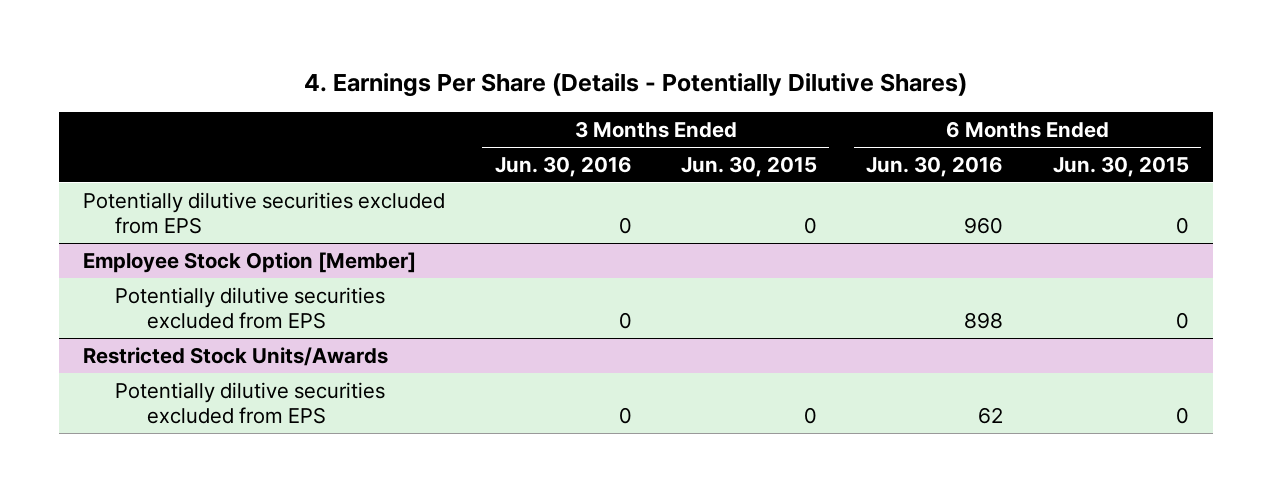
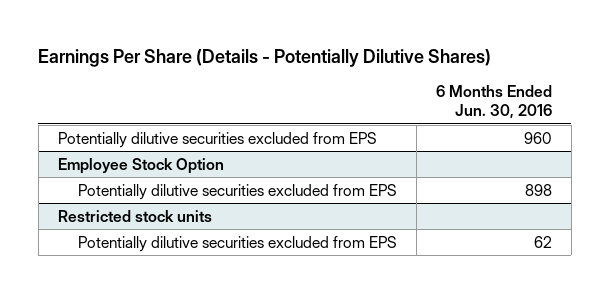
- 4. Earnings Per Share (Details - Potentially Dilutive Shares)
+ Earnings Per Share (Details - Potentially Dilutive Shares)
- | 3 Months Ended Jun. 30, 2016 | 3 Months Ended Jun. 30, 2015 | 6 Months Ended Jun. 30, 2016 | 6 Months Ended Jun. 30, 2015
+ | 6 Months Ended Jun. 30, 2016
- Employee Stock Option [Member]
+ Employee Stock Option
- Restricted Stock Units/Awards
+ Restricted stock units

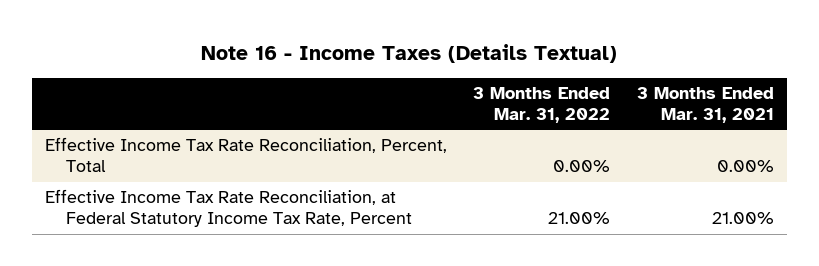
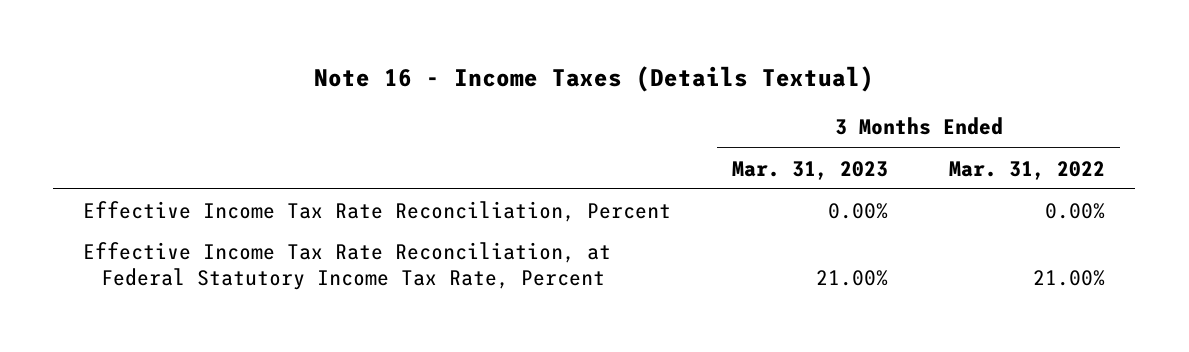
- | 3 Months Ended Mar. 31, 2022 | 3 Months Ended Mar. 31, 2021
+ | 3 Months Ended Mar. 31, 2023 | 3 Months Ended Mar. 31, 2022
- Effective Income Tax Rate Reconciliation, Percent, Total | 0.00% | 0.00%
+ Effective Income Tax Rate Reconciliation, Percent | 0.00% | 0.00%

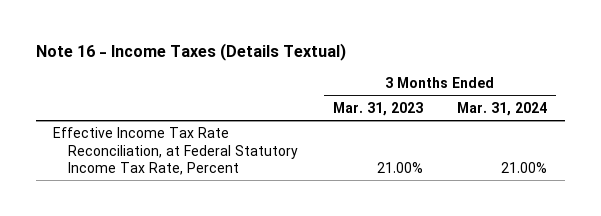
- | 3 Months Ended Mar. 31, 2023 | 3 Months Ended Mar. 31, 2022
+ | 3 Months Ended Mar. 31, 2023 | 3 Months Ended Mar. 31, 2024
- Effective Income Tax Rate Reconciliation, Percent | 0.00% | 0.00%

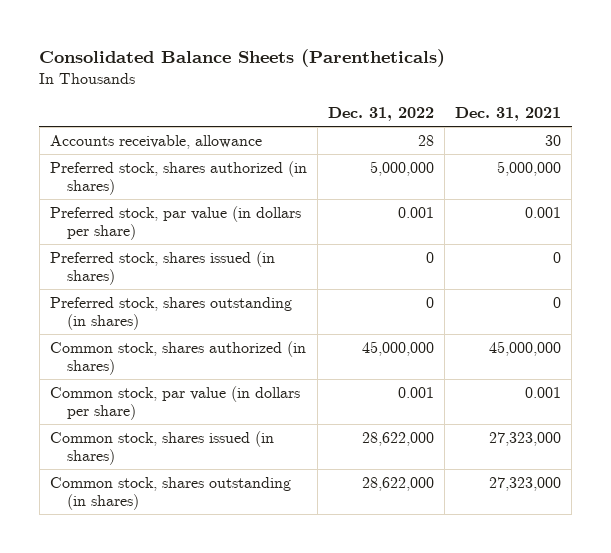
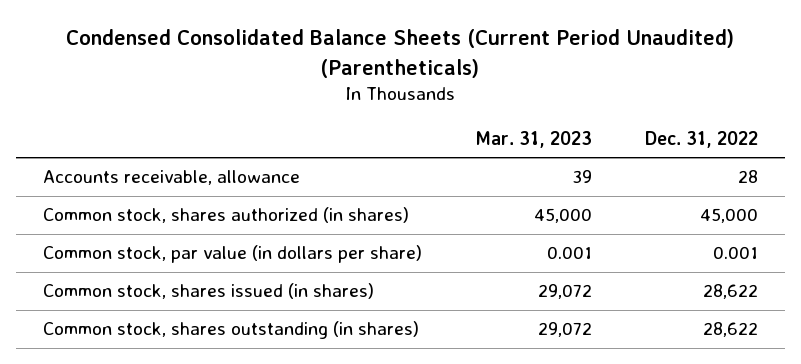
- Consolidated Balance Sheets (Parentheticals)
+ Condensed Consolidated Balance Sheets (Current Period Unaudited) (Parentheticals)
- | Dec. 31, 2022 | Dec. 31, 2021
+ | Mar. 31, 2023 | Dec. 31, 2022
- Preferred stock, shares authorized (in shares) | 5,000,000 | 5,000,000
- Preferred stock, par value (in dollars per share) | 0.001 | 0.001
- Preferred stock, shares issued (in shares) | 0 | 0
- Preferred stock, shares outstanding (in shares) | 0 | 0
- Common stock, shares authorized (in shares) | 45,000,000 | 45,000,000
+ Common stock, shares authorized (in shares) | 45,000 | 45,000
- Common stock, shares issued (in shares) | 28,622,000 | 27,323,000
- Common stock, shares outstanding (in shares) | 28,622,000 | 27,323,000
+ Common stock, shares issued (in shares) | 29,072 | 28,622
+ Common stock, shares outstanding (in shares) | 29,072 | 28,622

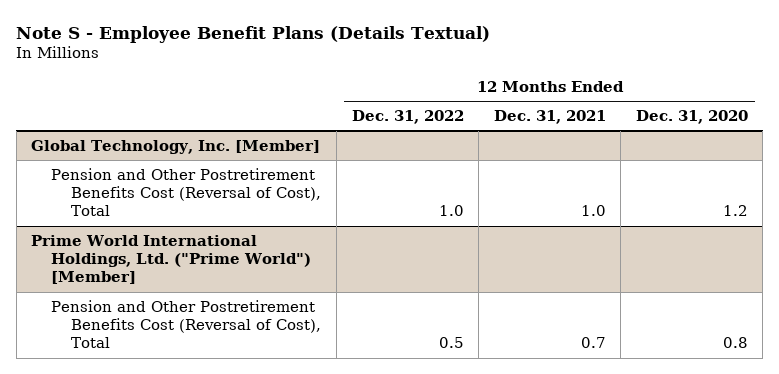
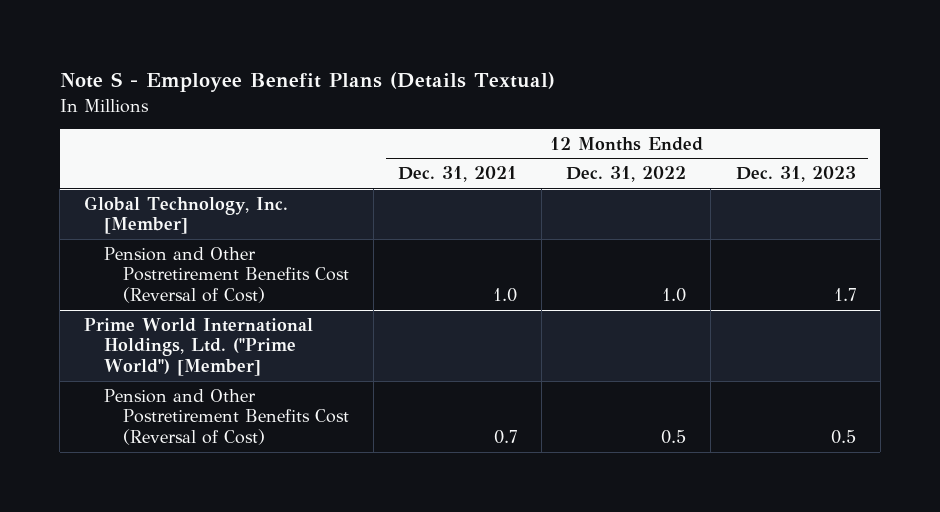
- | 12 Months Ended Dec. 31, 2022 | 12 Months Ended Dec. 31, 2021 | 12 Months Ended Dec. 31, 2020
+ | 12 Months Ended Dec. 31, 2021 | 12 Months Ended Dec. 31, 2022 | 12 Months Ended Dec. 31, 2023
@ Global Technology, Inc. [Member]
- Pension and Other Postretirement Benefits Cost (Reversal of Cost), Total | 1.0 | 1.0 | 1.2
+ Pension and Other Postretirement Benefits Cost (Reversal of Cost) | 1.0 | 1.0 | 1.7
@ Prime World International Holdings, Ltd. ("Prime World") [Member]
- Pension and Other Postretirement Benefits Cost (Reversal of Cost), Total | 0.5 | 0.7 | 0.8
+ Pension and Other Postretirement Benefits Cost (Reversal of Cost) | 0.7 | 0.5 | 0.5

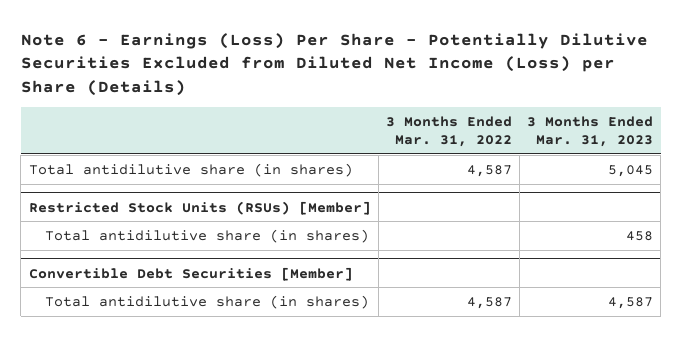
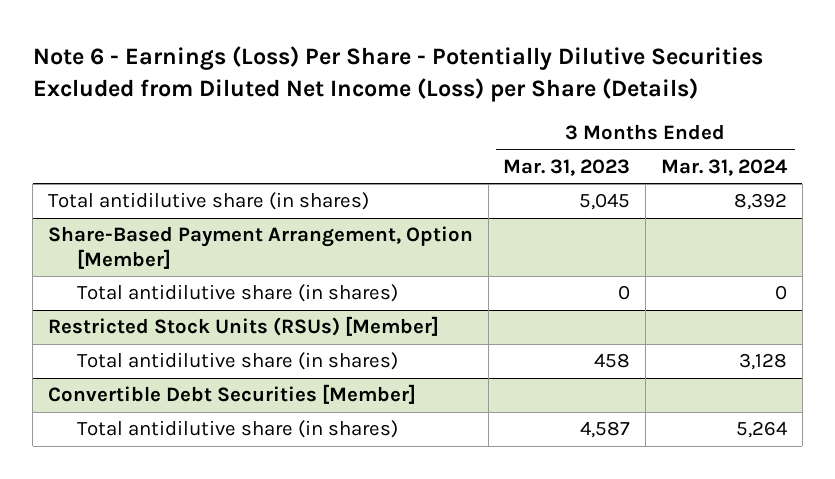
- | 3 Months Ended Mar. 31, 2022 | 3 Months Ended Mar. 31, 2023
+ | 3 Months Ended Mar. 31, 2023 | 3 Months Ended Mar. 31, 2024
+ Share-Based Payment Arrangement, Option [Member]
+ Total antidilutive share (in shares) | 0 | 0

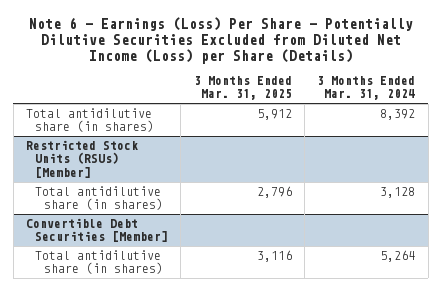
- | 3 Months Ended Mar. 31, 2023 | 3 Months Ended Mar. 31, 2024
+ | 3 Months Ended Mar. 31, 2025 | 3 Months Ended Mar. 31, 2024
- Share-Based Payment Arrangement, Option [Member]
- Total antidilutive share (in shares) | 0 | 0

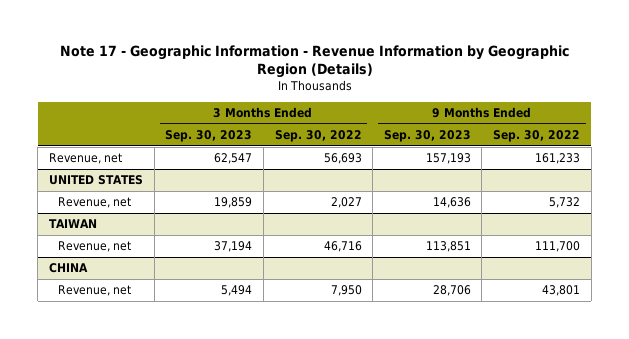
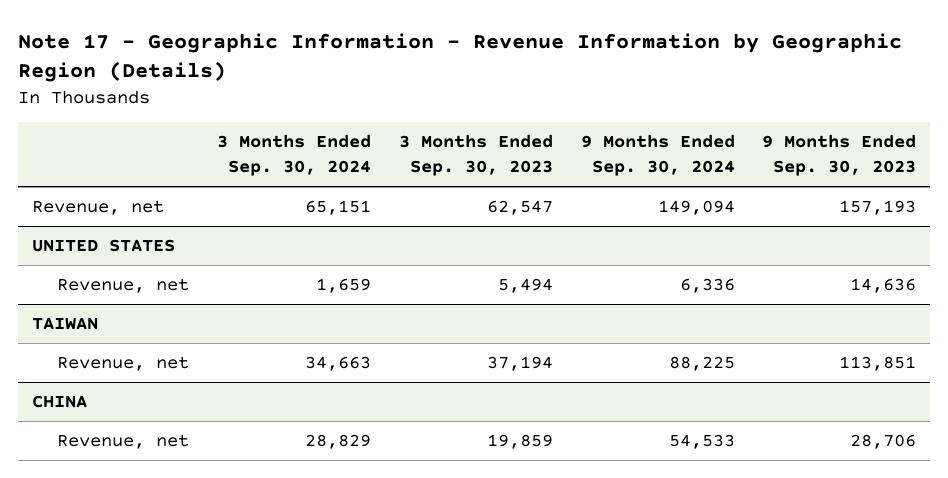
- | 3 Months Ended Sep. 30, 2023 | 3 Months Ended Sep. 30, 2022 | 9 Months Ended Sep. 30, 2023 | 9 Months Ended Sep. 30, 2022
+ | 3 Months Ended Sep. 30, 2024 | 3 Months Ended Sep. 30, 2023 | 9 Months Ended Sep. 30, 2024 | 9 Months Ended Sep. 30, 2023
@ UNITED STATES
- Revenue, net | 19,859 | 2,027 | 14,636 | 5,732
+ Revenue, net | 1,659 | 5,494 | 6,336 | 14,636
@ CHINA
- Revenue, net | 5,494 | 7,950 | 28,706 | 43,801
+ Revenue, net | 28,829 | 19,859 | 54,533 | 28,706

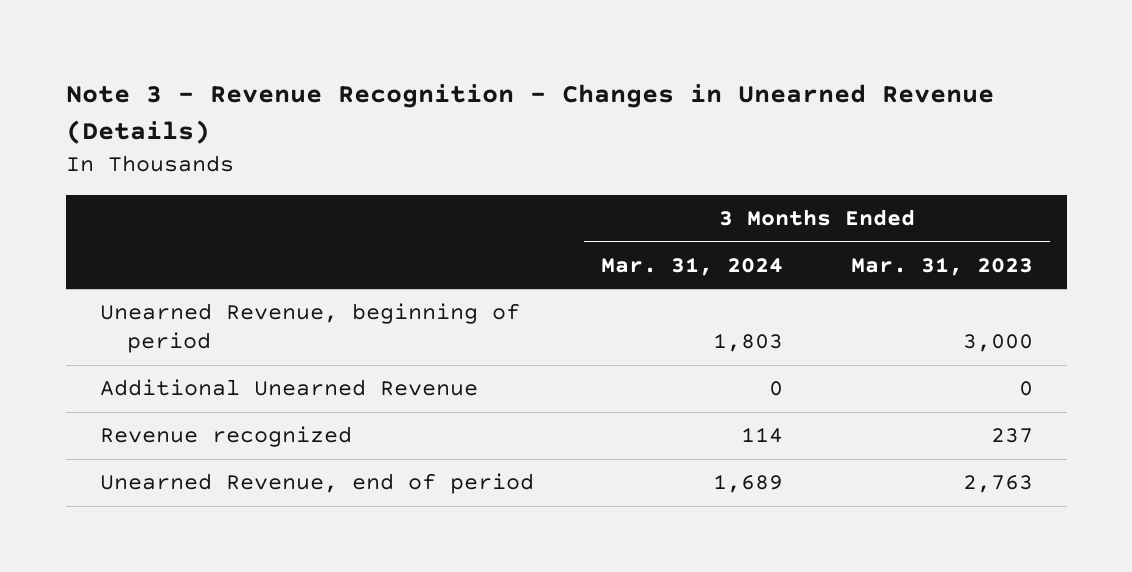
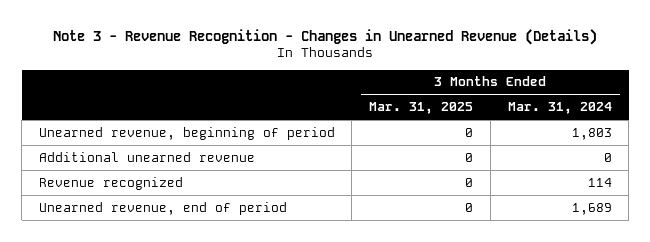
- | 3 Months Ended Mar. 31, 2024 | 3 Months Ended Mar. 31, 2023
+ | 3 Months Ended Mar. 31, 2025 | 3 Months Ended Mar. 31, 2024
- Unearned Revenue, beginning of period | 1,803 | 3,000
- Additional Unearned Revenue | 0 | 0
+ Unearned revenue, beginning of period | 0 | 1,803
+ Additional unearned revenue | 0 | 0
- Unearned Revenue, end of period | 1,689 | 2,763
+ Unearned revenue, end of period | 0 | 1,689

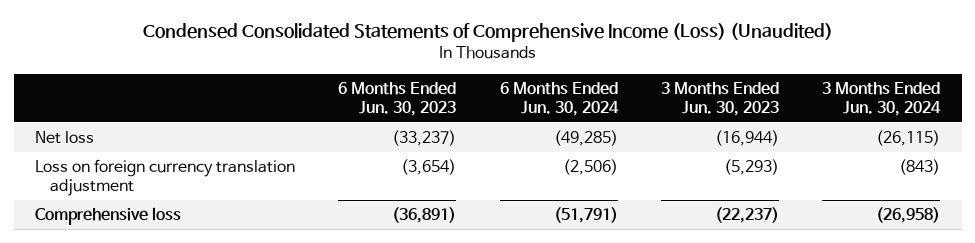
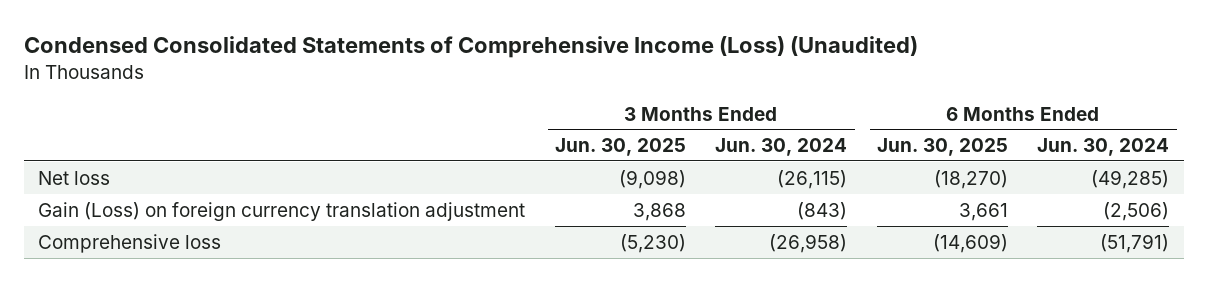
- | 6 Months Ended Jun. 30, 2023 | 6 Months Ended Jun. 30, 2024 | 3 Months Ended Jun. 30, 2023 | 3 Months Ended Jun. 30, 2024
+ | 3 Months Ended Jun. 30, 2025 | 3 Months Ended Jun. 30, 2024 | 6 Months Ended Jun. 30, 2025 | 6 Months Ended Jun. 30, 2024
- Loss on foreign currency translation adjustment | (3,654) | (2,506) | (5,293) | (843)
+ Gain (Loss) on foreign currency translation adjustment | 3,868 | (843) | 3,661 | (2,506)

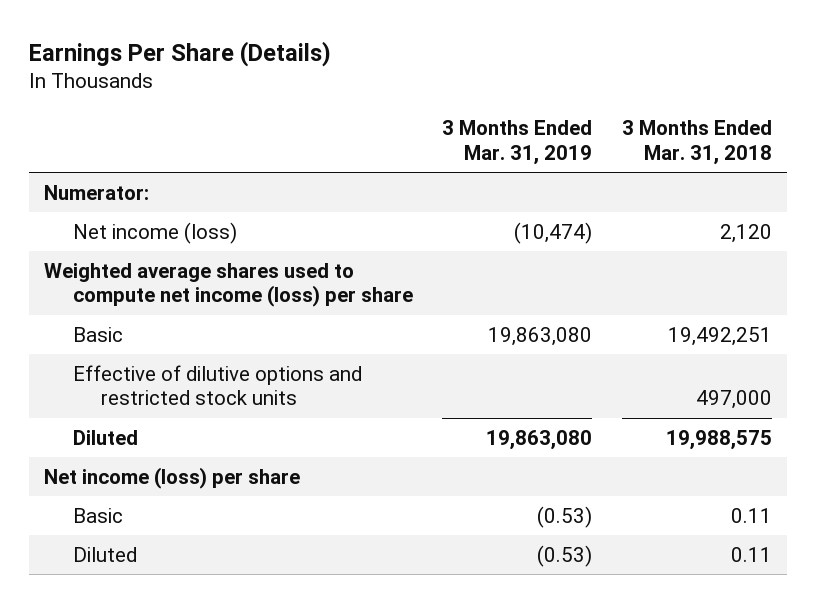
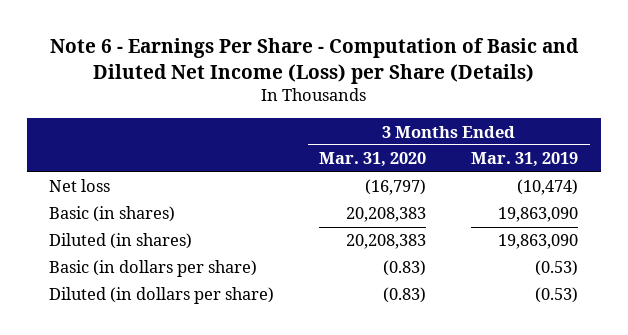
- Earnings Per Share (Details)
+ Note 6 - Earnings Per Share - Computation of Basic and Diluted Net Income (Loss) per Share (Details)
- | 3 Months Ended Mar. 31, 2019 | 3 Months Ended Mar. 31, 2018
+ | 3 Months Ended Mar. 31, 2020 | 3 Months Ended Mar. 31, 2019
- Numerator:
- Net income (loss) | (10,474) | 2,120
- Weighted average shares used to compute net income (loss) per share
- Basic | 19,863,080 | 19,492,251
- Effective of dilutive options and restricted stock units | | 497,000
- Diluted | 19,863,080 | 19,988,575
- Net income (loss) per share
- Basic | (0.53) | 0.11
- Diluted | (0.53) | 0.11
+ Net loss | (16,797) | (10,474)
+ Basic (in shares) | 20,208,383 | 19,863,090
+ Diluted (in shares) | 20,208,383 | 19,863,090
+ Basic (in dollars per share) | (0.83) | (0.53)
+ Diluted (in dollars per share) | (0.83) | (0.53)

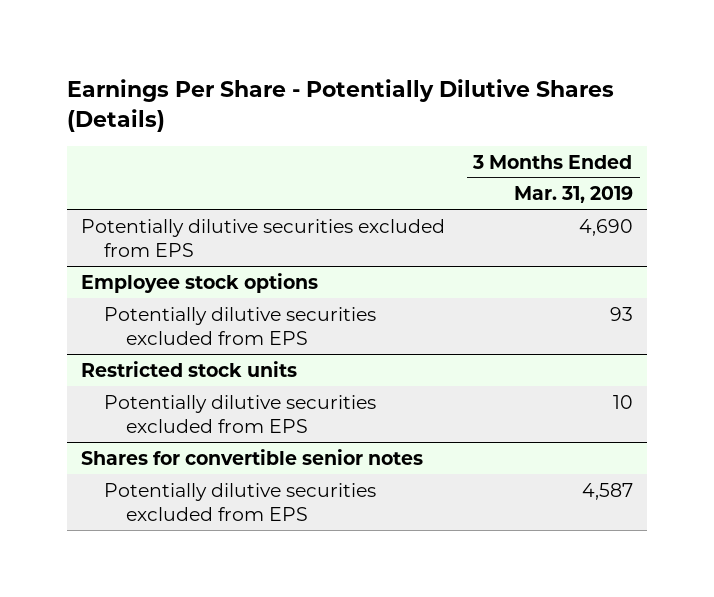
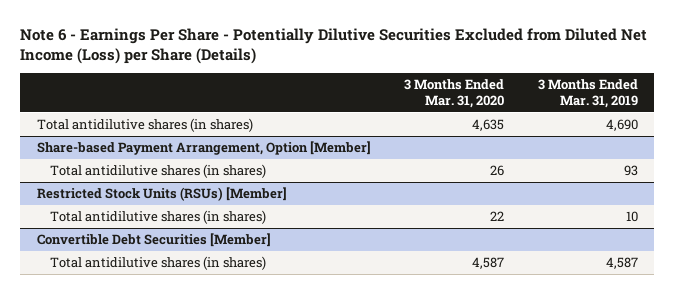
- Earnings Per Share - Potentially Dilutive Shares (Details)
+ Note 6 - Earnings Per Share - Potentially Dilutive Securities Excluded from Diluted Net Income (Loss) per Share (Details)
- | 3 Months Ended Mar. 31, 2019
+ | 3 Months Ended Mar. 31, 2020 | 3 Months Ended Mar. 31, 2019
- Potentially dilutive securities excluded from EPS | 4,690
- Employee stock options
- Potentially dilutive securities excluded from EPS | 93
- Restricted stock units
- Potentially dilutive securities excluded from EPS | 10
- Shares for convertible senior notes
- Potentially dilutive securities excluded from EPS | 4,587
+ Total antidilutive shares (in shares) | 4,635 | 4,690
+ Share-based Payment Arrangement, Option [Member]
+ Total antidilutive shares (in shares) | 26 | 93
+ Restricted Stock Units (RSUs) [Member]
+ Total antidilutive shares (in shares) | 22 | 10
+ Convertible Debt Securities [Member]
+ Total antidilutive shares (in shares) | 4,587 | 4,587

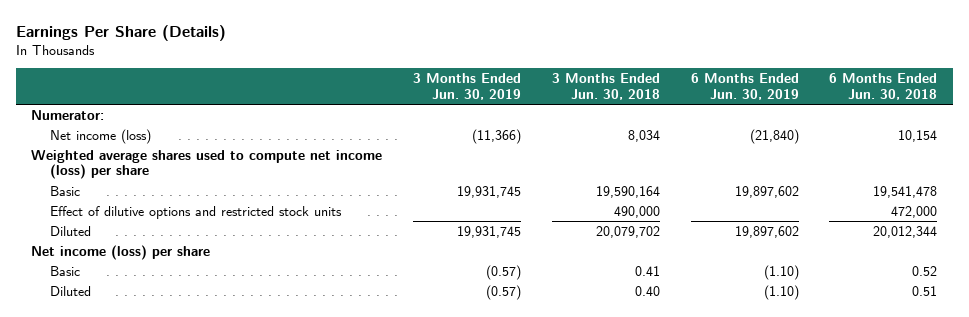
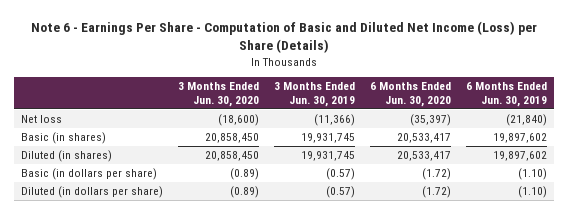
- Earnings Per Share (Details)
+ Note 6 - Earnings Per Share - Computation of Basic and Diluted Net Income (Loss) per Share (Details)
- | 3 Months Ended Jun. 30, 2019 | 3 Months Ended Jun. 30, 2018 | 6 Months Ended Jun. 30, 2019 | 6 Months Ended Jun. 30, 2018
+ | 3 Months Ended Jun. 30, 2020 | 3 Months Ended Jun. 30, 2019 | 6 Months Ended Jun. 30, 2020 | 6 Months Ended Jun. 30, 2019
- Numerator:
- Net income (loss) | (11,366) | 8,034 | (21,840) | 10,154
- Weighted average shares used to compute net income (loss) per share
- Basic | 19,931,745 | 19,590,164 | 19,897,602 | 19,541,478
- Effect of dilutive options and restricted stock units | | 490,000 | | 472,000
- Diluted | 19,931,745 | 20,079,702 | 19,897,602 | 20,012,344
- Net income (loss) per share
- Basic | (0.57) | 0.41 | (1.10) | 0.52
- Diluted | (0.57) | 0.40 | (1.10) | 0.51
+ Net loss | (18,600) | (11,366) | (35,397) | (21,840)
+ Basic (in shares) | 20,858,450 | 19,931,745 | 20,533,417 | 19,897,602
+ Diluted (in shares) | 20,858,450 | 19,931,745 | 20,533,417 | 19,897,602
+ Basic (in dollars per share) | (0.89) | (0.57) | (1.72) | (1.10)
+ Diluted (in dollars per share) | (0.89) | (0.57) | (1.72) | (1.10)

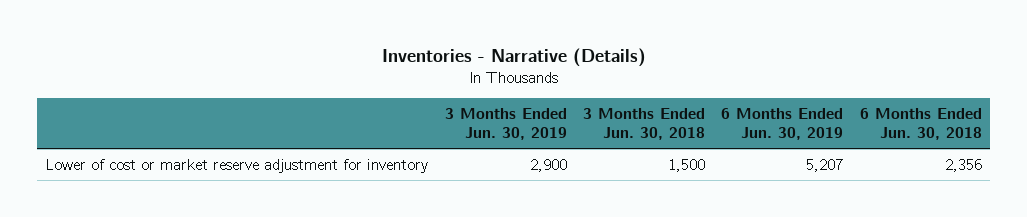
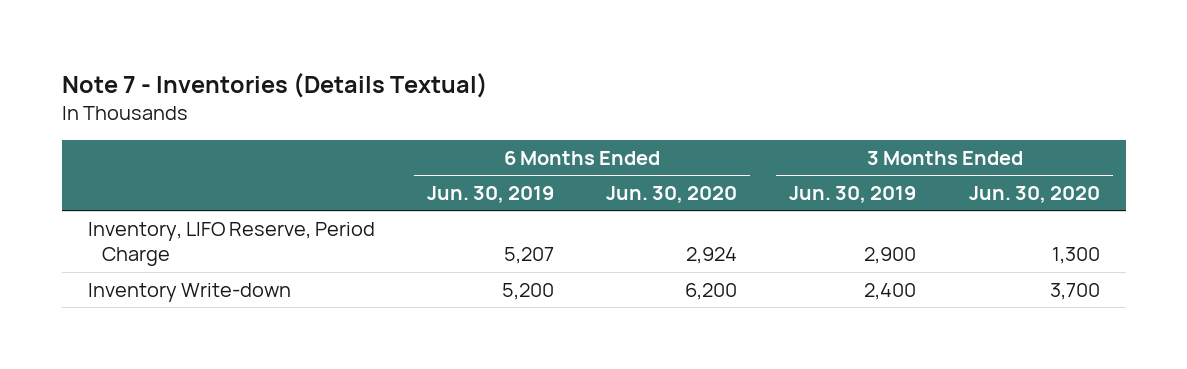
- Inventories - Narrative (Details)
+ Note 7 - Inventories (Details Textual)
- | 3 Months Ended Jun. 30, 2019 | 3 Months Ended Jun. 30, 2018 | 6 Months Ended Jun. 30, 2019 | 6 Months Ended Jun. 30, 2018
+ | 6 Months Ended Jun. 30, 2019 | 6 Months Ended Jun. 30, 2020 | 3 Months Ended Jun. 30, 2019 | 3 Months Ended Jun. 30, 2020
- Lower of cost or market reserve adjustment for inventory | 2,900 | 1,500 | 5,207 | 2,356
+ Inventory, LIFO Reserve, Period Charge | 5,207 | 2,924 | 2,900 | 1,300
+ Inventory Write-down | 5,200 | 6,200 | 2,400 | 3,700

